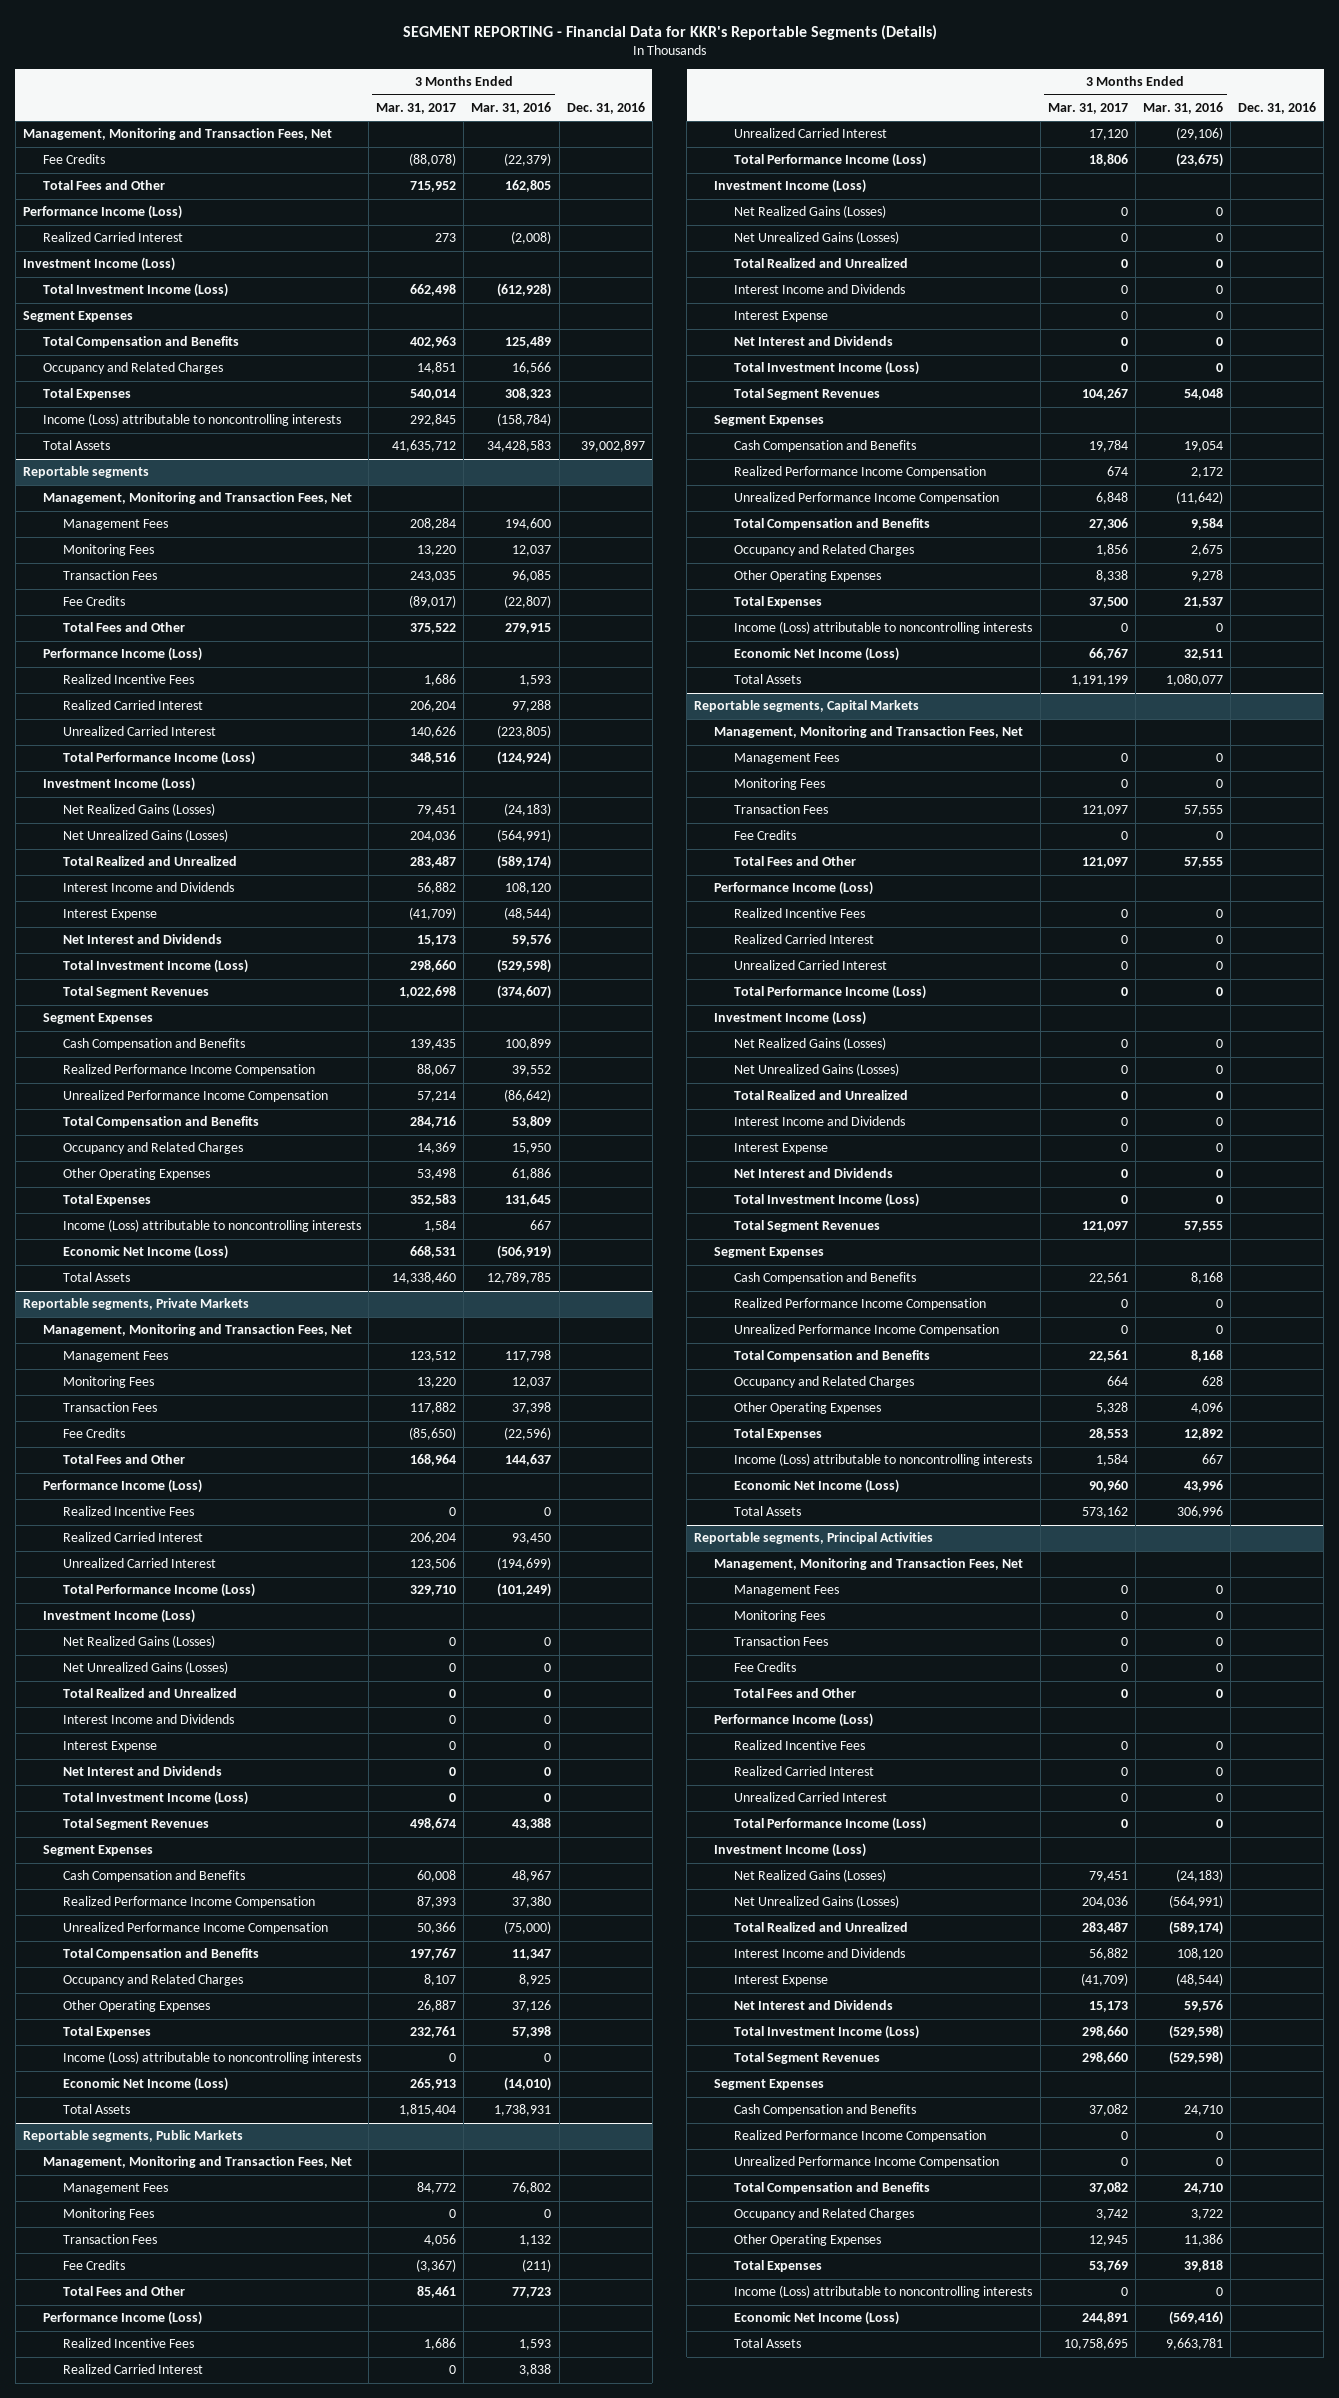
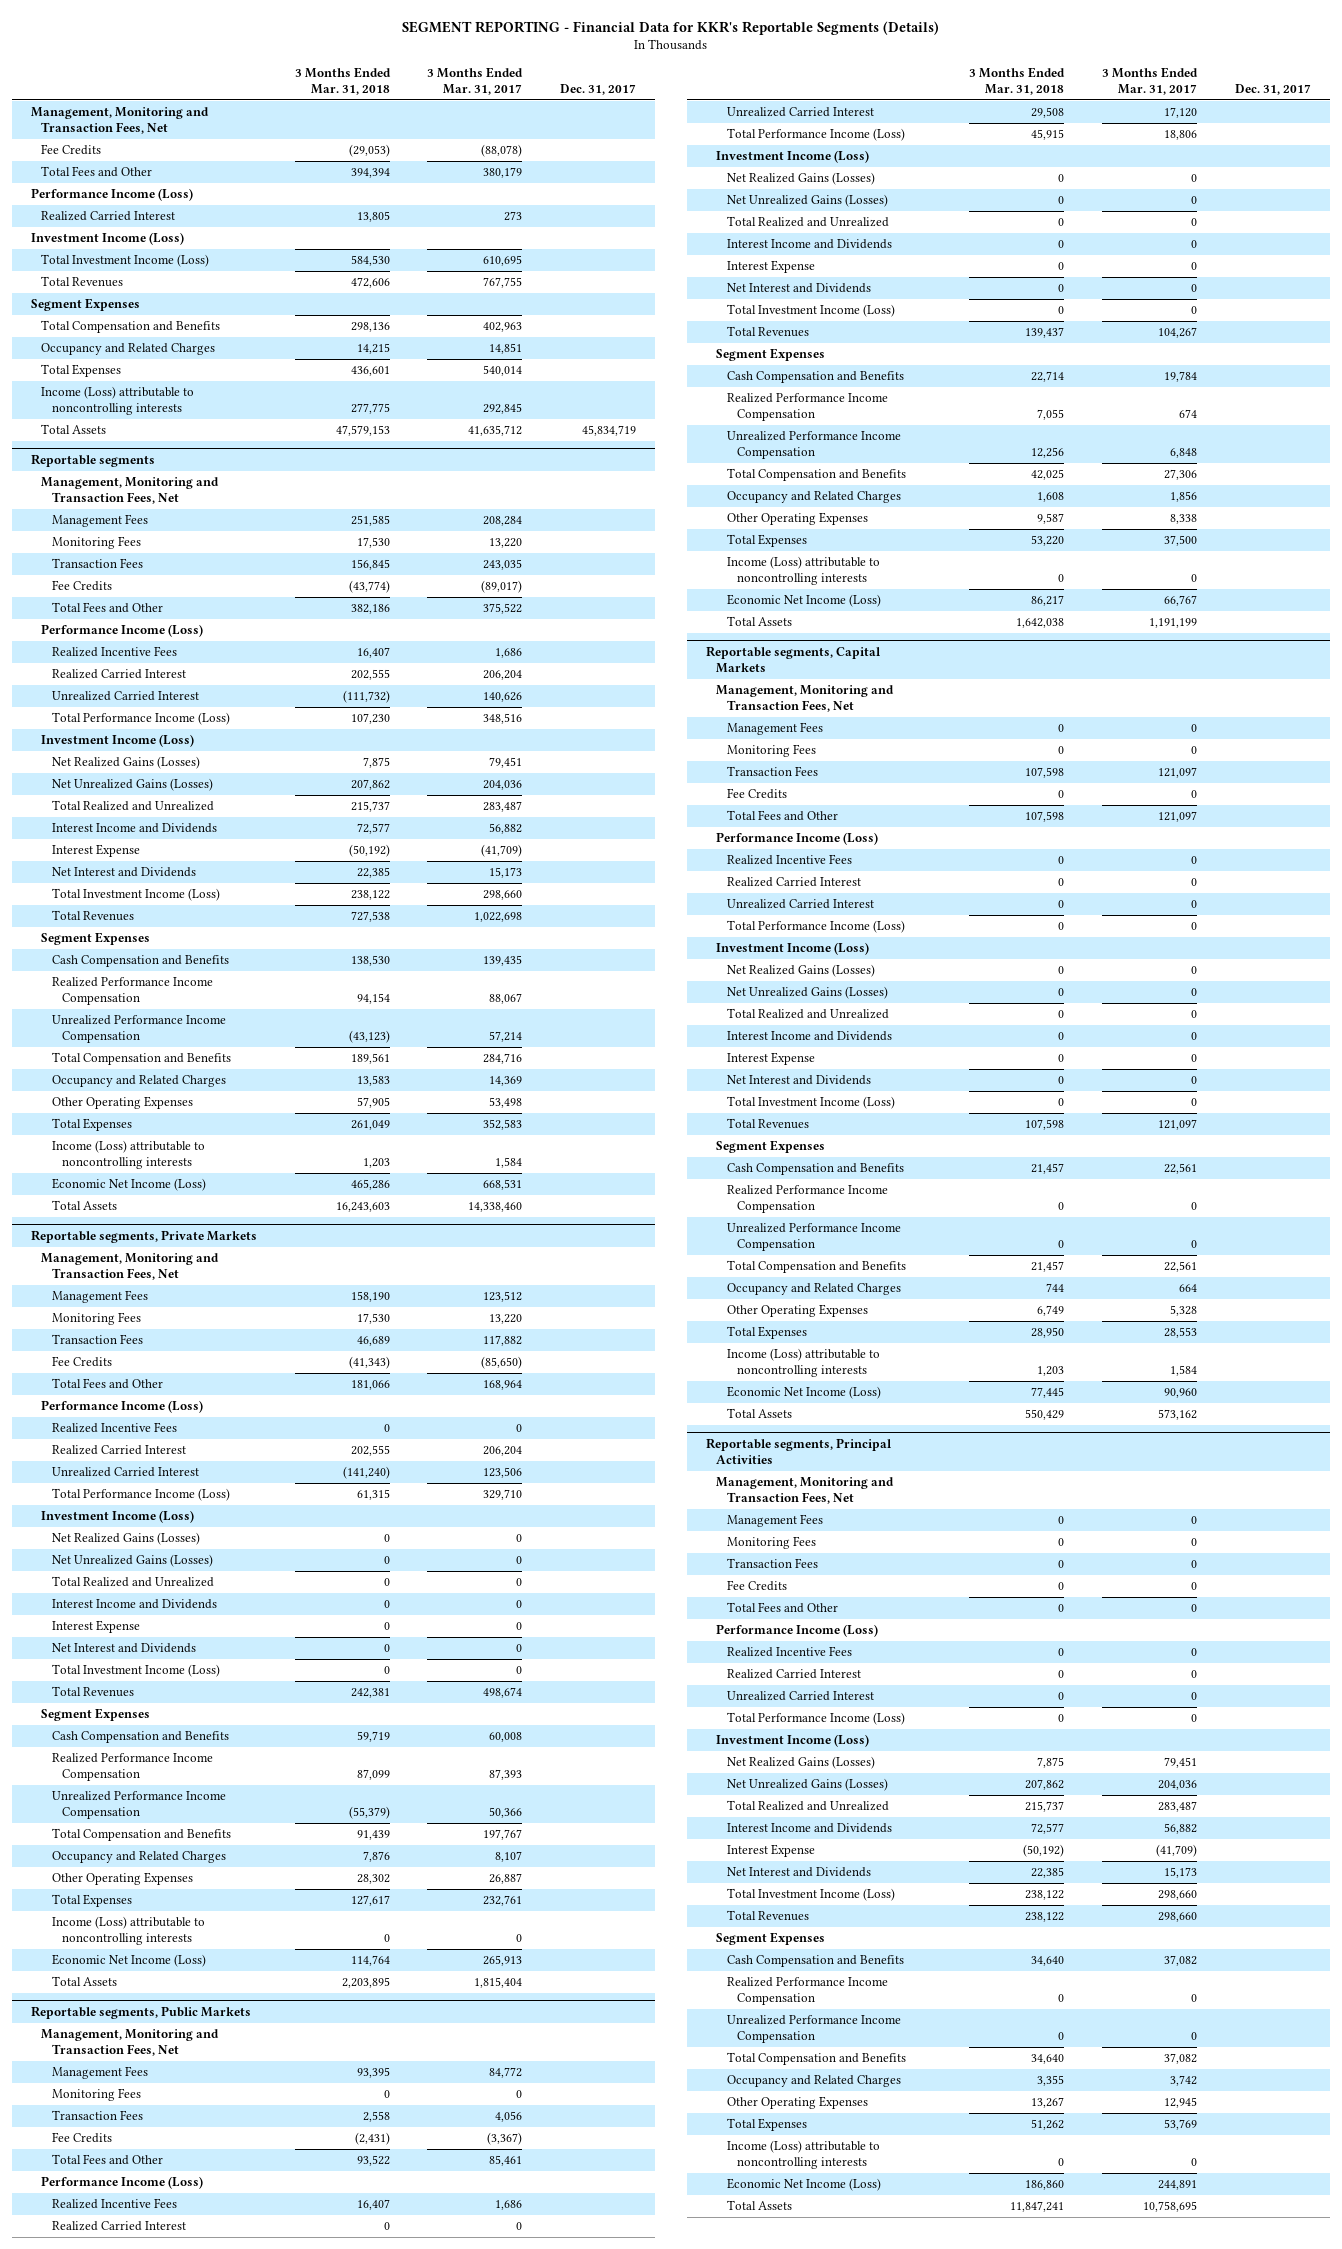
- | 3 Months Ended Mar. 31, 2017 | 3 Months Ended Mar. 31, 2016 | Dec. 31, 2016
+ | 3 Months Ended Mar. 31, 2018 | 3 Months Ended Mar. 31, 2017 | Dec. 31, 2017
- Total Fees and Other | 715,952 | 162,805 |
+ Total Fees and Other | 394,394 | 380,179 |
- Total Investment Income (Loss) | 662,498 | (612,928) |
+ Total Investment Income (Loss) | 584,530 | 610,695 |
+ Total Revenues | 472,606 | 767,755 |
@ Reportable segments
- Total Segment Revenues | 1,022,698 | (374,607) |
+ Total Revenues | 727,538 | 1,022,698 |
@ Reportable segments, Private Markets
- Total Segment Revenues | 498,674 | 43,388 |
+ Total Revenues | 242,381 | 498,674 |
@ Reportable segments, Public Markets
- Total Segment Revenues | 104,267 | 54,048 |
+ Total Revenues | 139,437 | 104,267 |
@ Reportable segments, Capital Markets
- Total Segment Revenues | 121,097 | 57,555 |
+ Total Revenues | 107,598 | 121,097 |
@ Reportable segments, Principal Activities
- Total Segment Revenues | 298,660 | (529,598) |
+ Total Revenues | 238,122 | 298,660 |

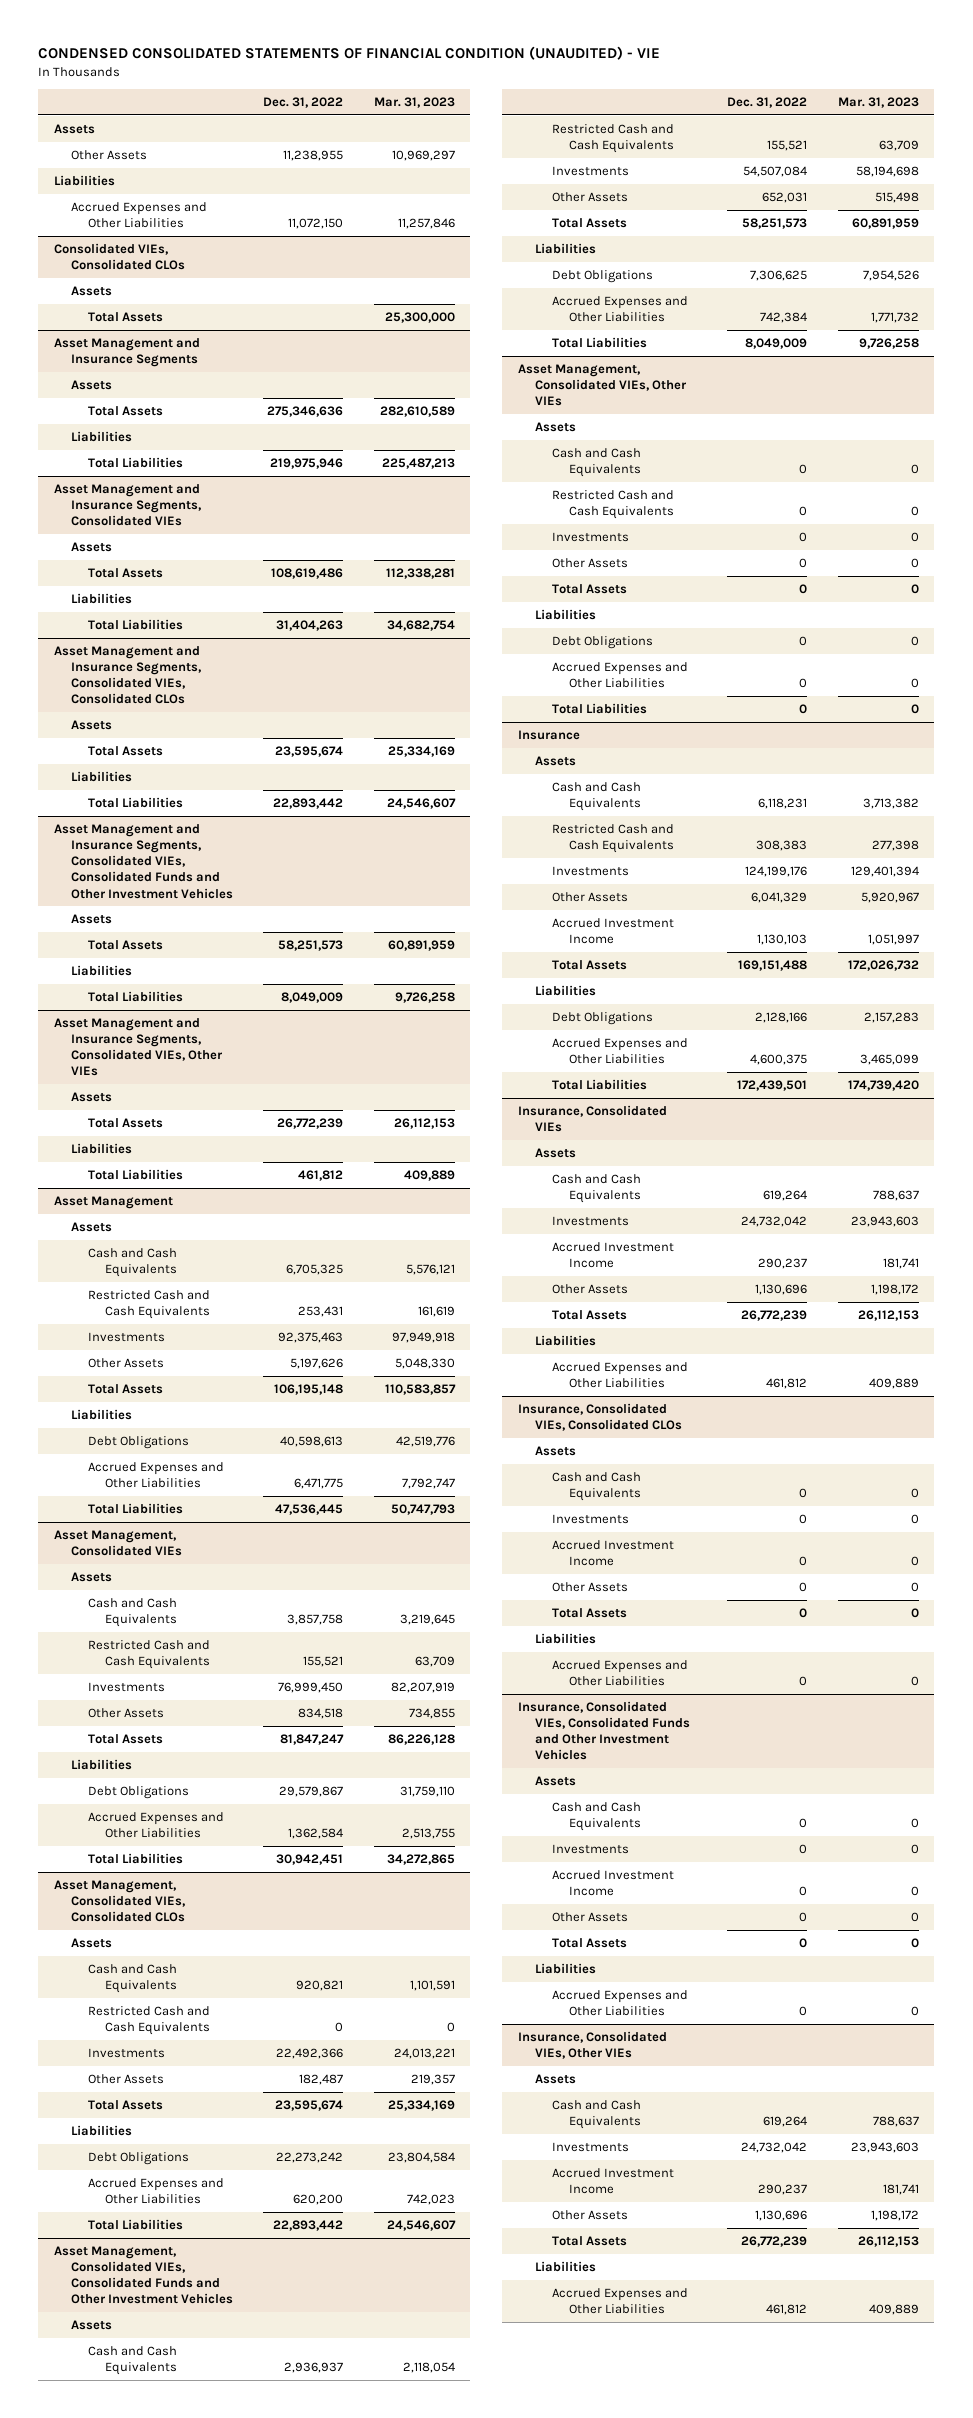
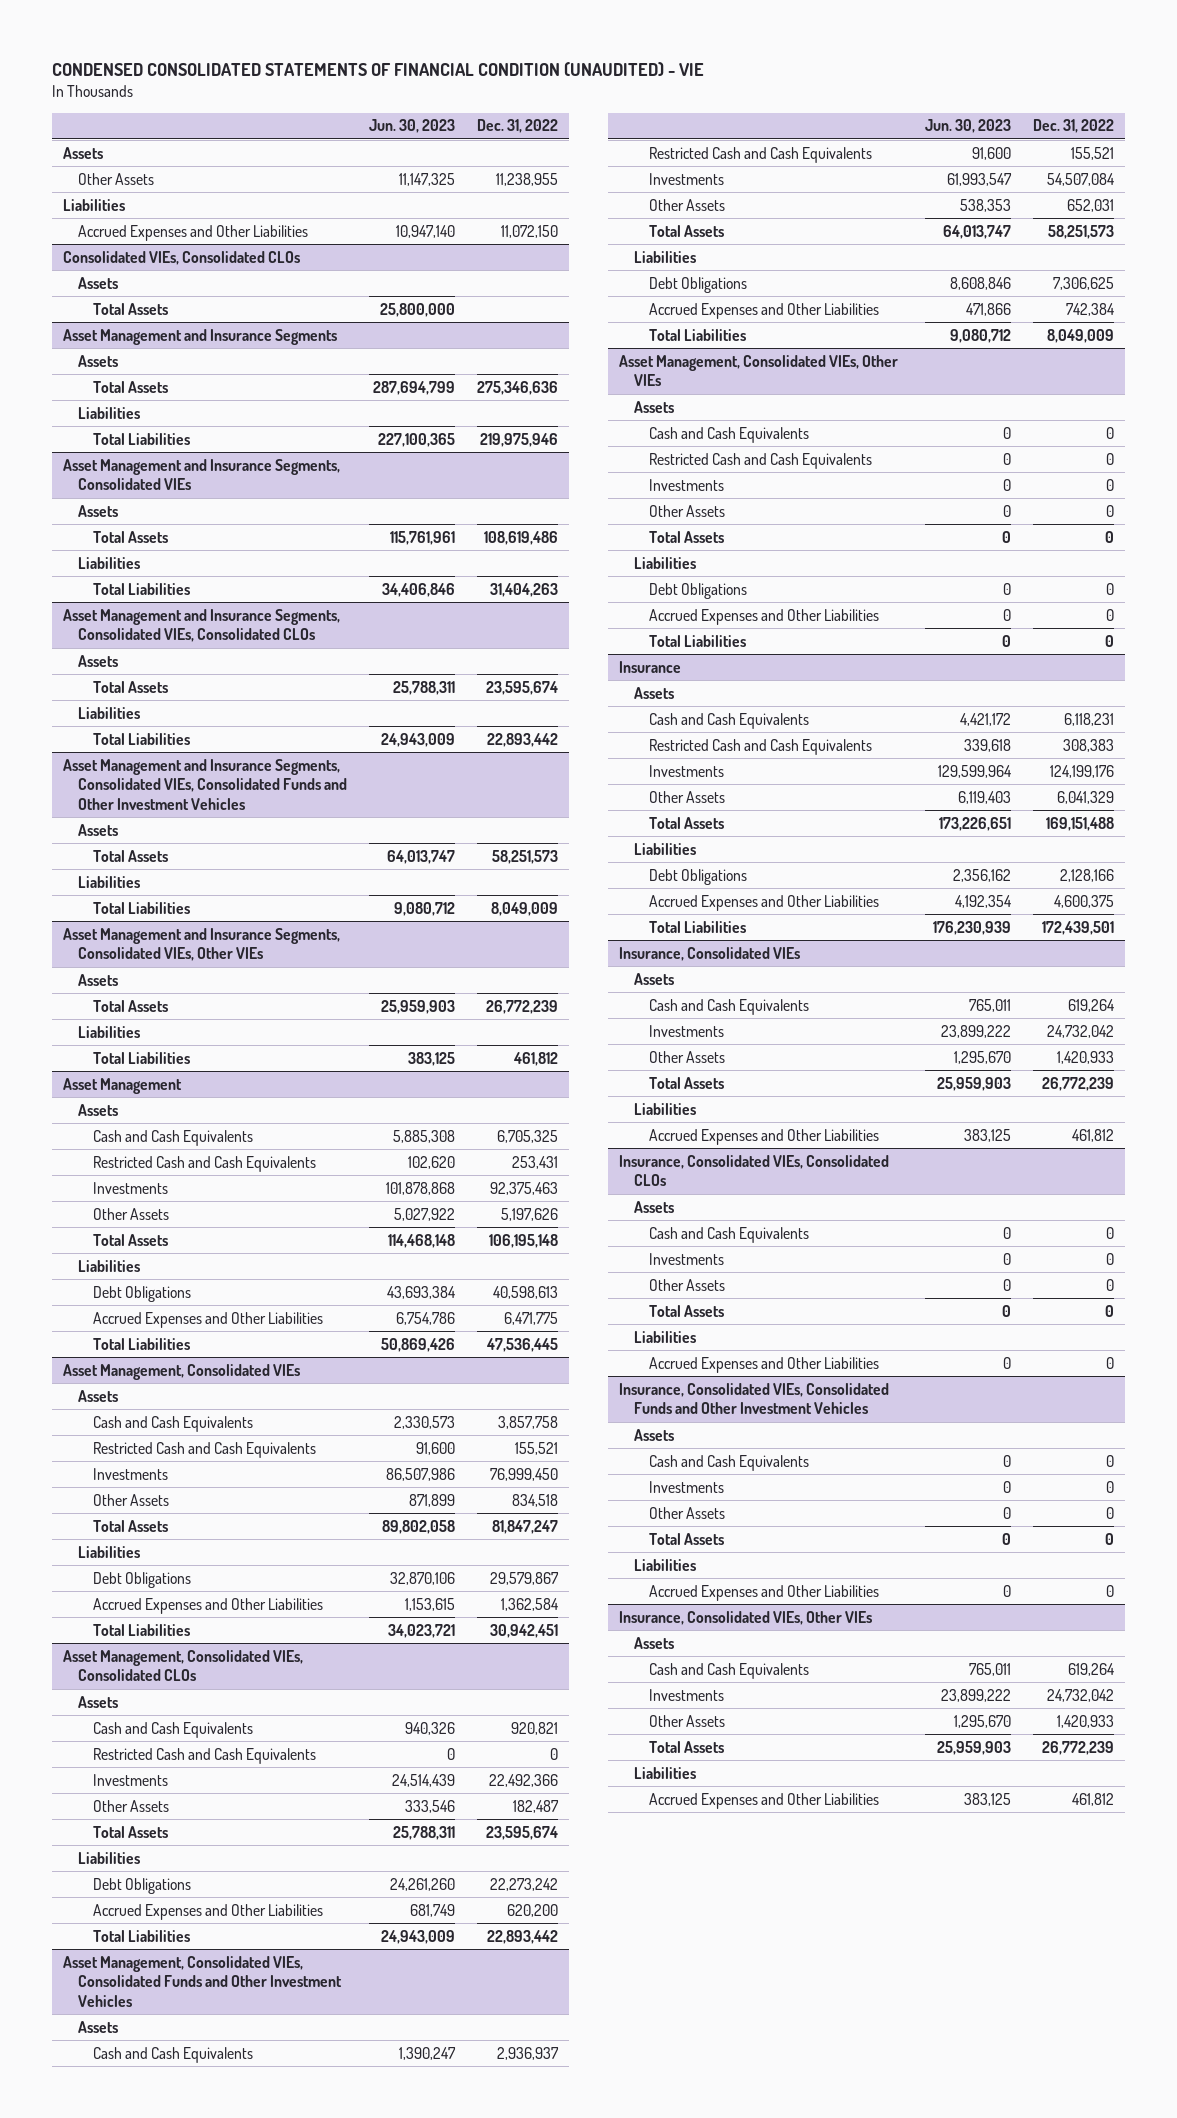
- | Dec. 31, 2022 | Mar. 31, 2023
+ | Jun. 30, 2023 | Dec. 31, 2022
@ Insurance
- Accrued Investment Income | 1,130,103 | 1,051,997
@ Insurance, Consolidated VIEs
- Accrued Investment Income | 290,237 | 181,741
- Other Assets | 1,130,696 | 1,198,172
+ Other Assets | 1,295,670 | 1,420,933
@ Insurance, Consolidated VIEs, Consolidated CLOs
- Accrued Investment Income | 0 | 0
@ Insurance, Consolidated VIEs, Consolidated Funds and Other Investment Vehicles
- Accrued Investment Income | 0 | 0
@ Insurance, Consolidated VIEs, Other VIEs
- Accrued Investment Income | 290,237 | 181,741
- Other Assets | 1,130,696 | 1,198,172
+ Other Assets | 1,295,670 | 1,420,933

